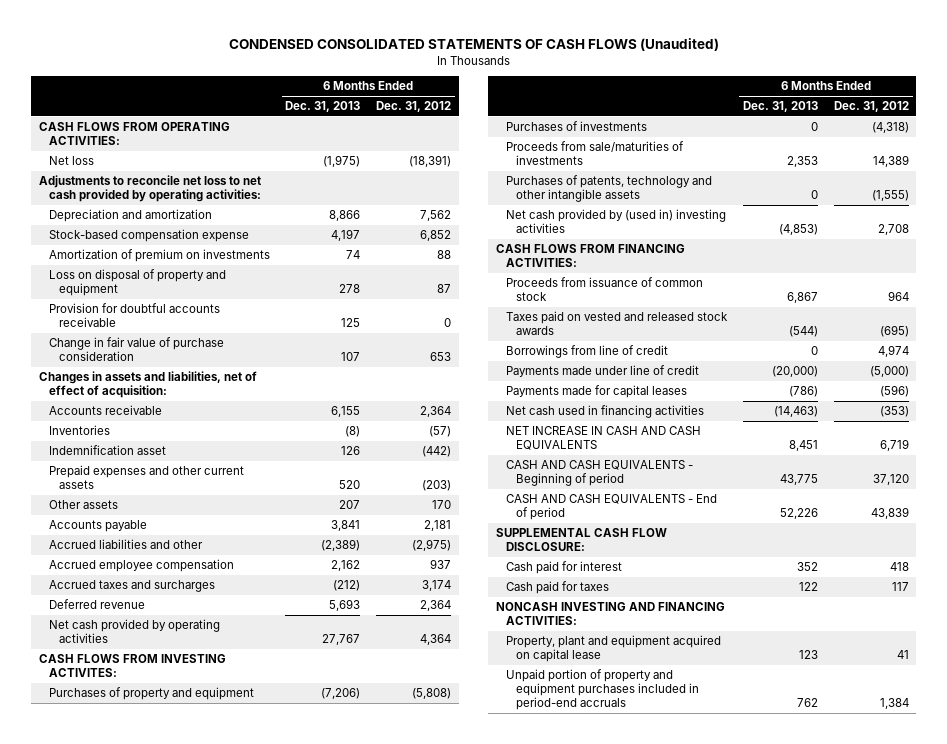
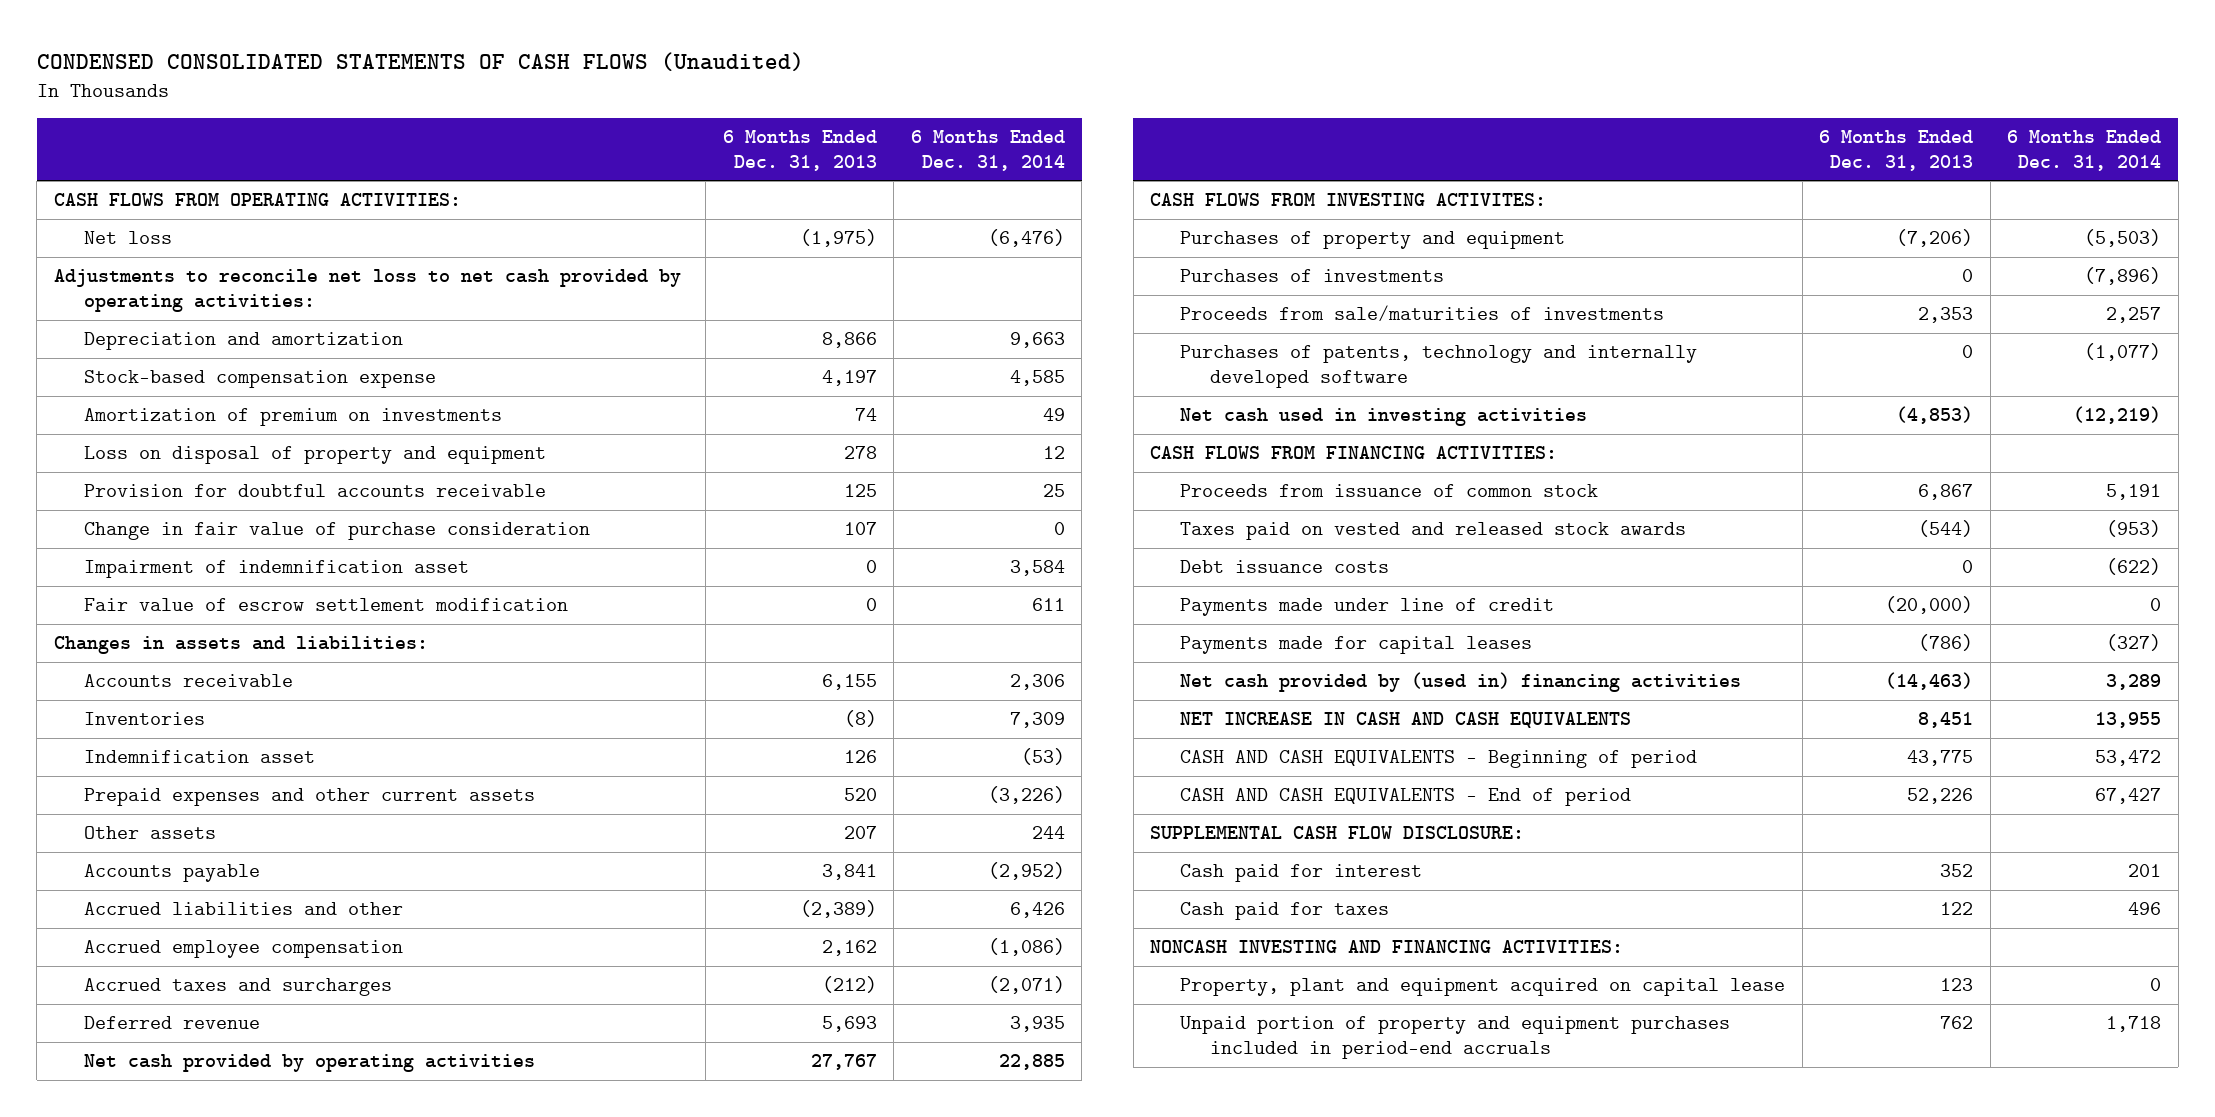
- | 6 Months Ended Dec. 31, 2013 | 6 Months Ended Dec. 31, 2012
+ | 6 Months Ended Dec. 31, 2013 | 6 Months Ended Dec. 31, 2014
- Changes in assets and liabilities, net of effect of acquisition:
+ Impairment of indemnification asset | 0 | 3,584
+ Fair value of escrow settlement modification | 0 | 611
+ Changes in assets and liabilities:
- Purchases of patents, technology and other intangible assets | 0 | (1,555)
- Net cash provided by (used in) investing activities | (4,853) | 2,708
+ Purchases of patents, technology and internally developed software | 0 | (1,077)
+ Net cash used in investing activities | (4,853) | (12,219)
- Borrowings from line of credit | 0 | 4,974
+ Debt issuance costs | 0 | (622)
- Net cash used in financing activities | (14,463) | (353)
+ Net cash provided by (used in) financing activities | (14,463) | 3,289

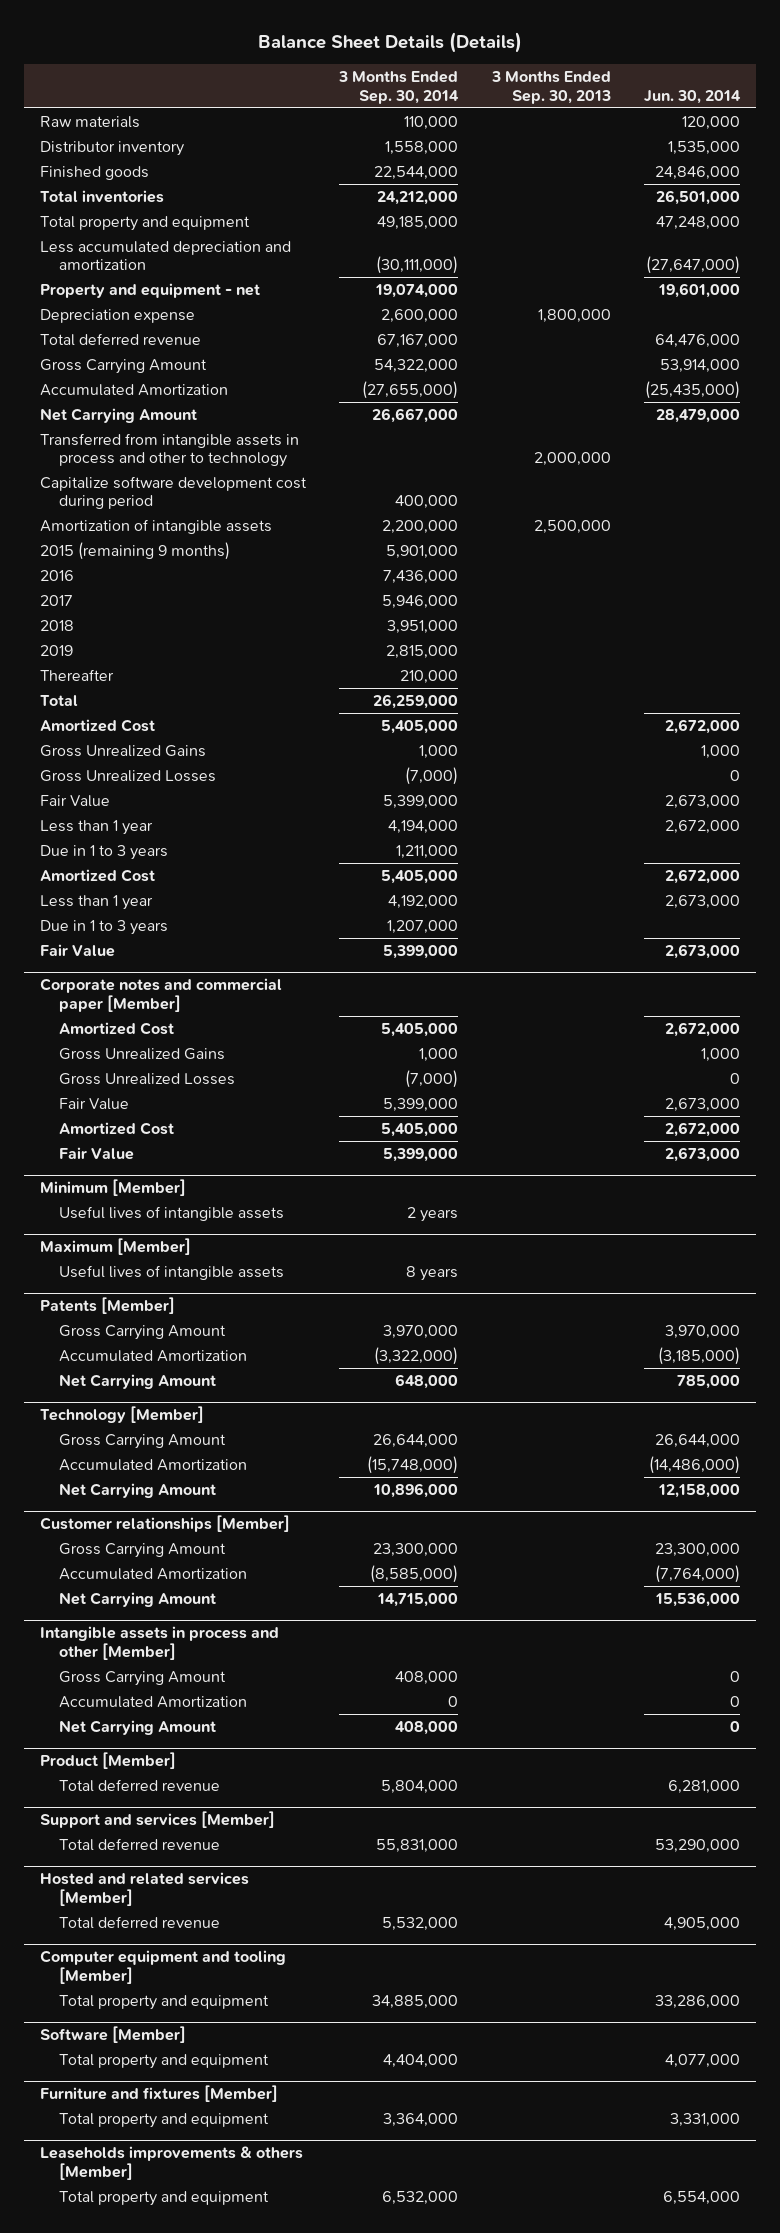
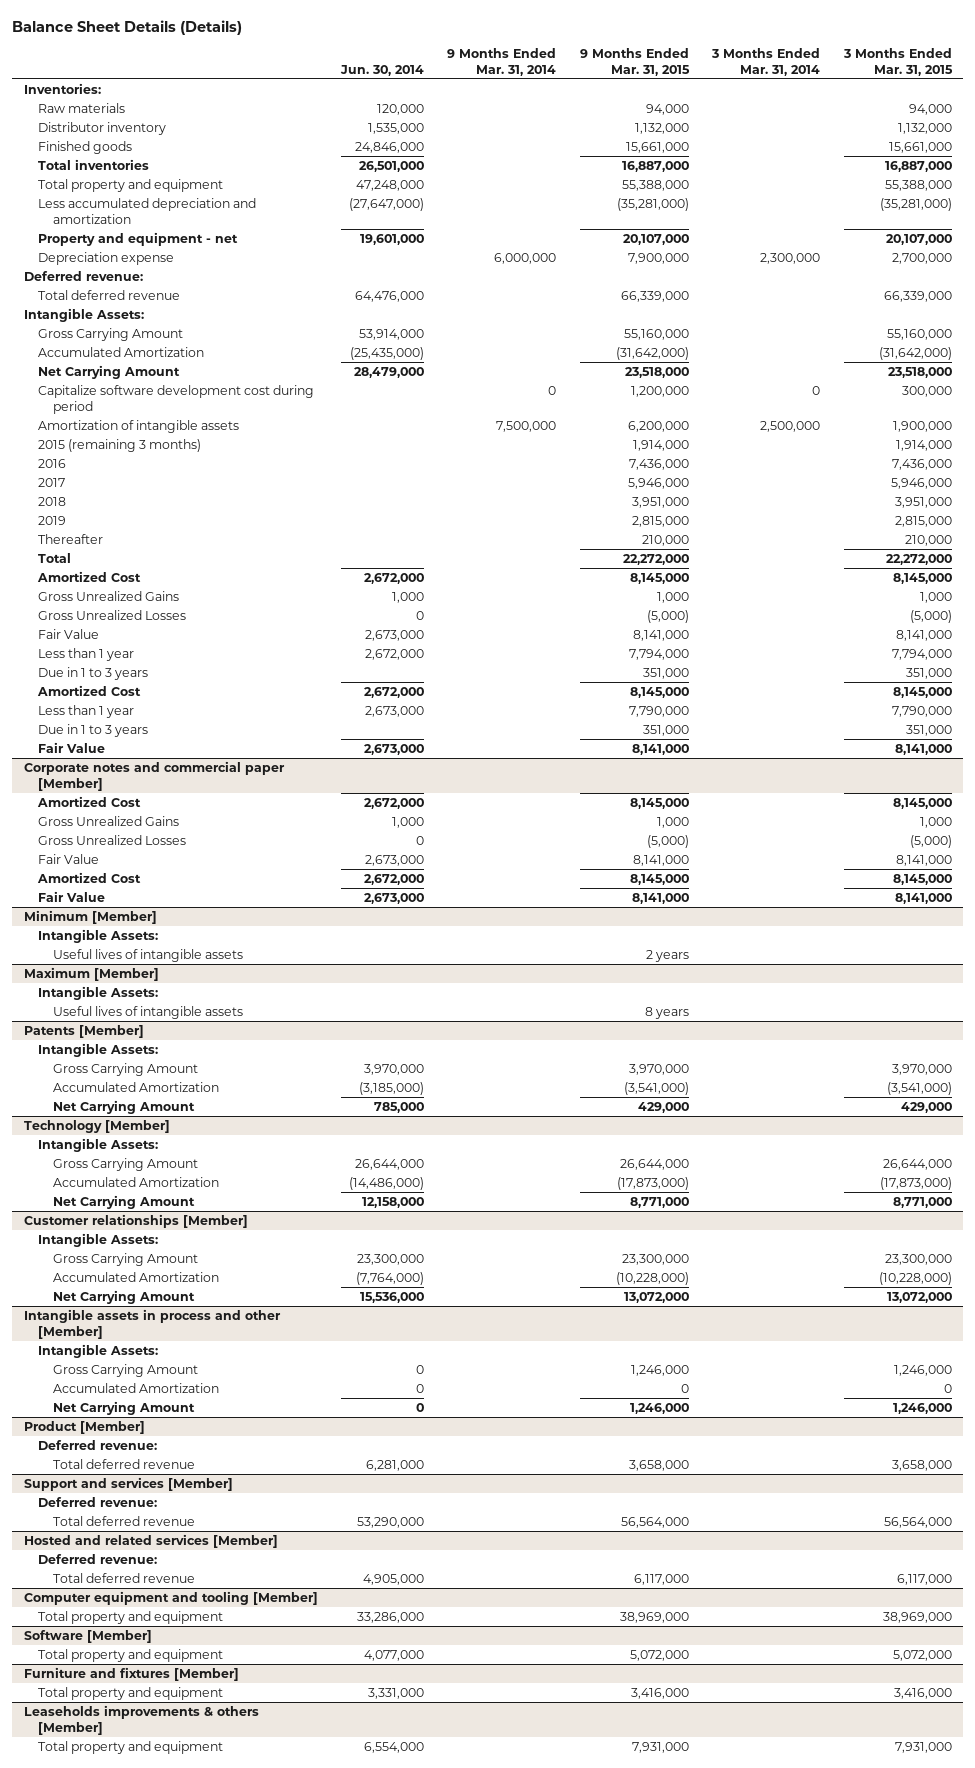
- | 3 Months Ended Sep. 30, 2014 | 3 Months Ended Sep. 30, 2013 | Jun. 30, 2014
+ | Jun. 30, 2014 | 9 Months Ended Mar. 31, 2014 | 9 Months Ended Mar. 31, 2015 | 3 Months Ended Mar. 31, 2014 | 3 Months Ended Mar. 31, 2015
+ Inventories:
+ Deferred revenue:
+ Intangible Assets:
- Transferred from intangible assets in process and other to technology | | 2,000,000 |
- 2015 (remaining 9 months) | 5,901,000 | |
+ 2015 (remaining 3 months) | | | 1,914,000 | | 1,914,000
@ Minimum [Member]
+ Intangible Assets:
@ Maximum [Member]
+ Intangible Assets:
@ Patents [Member]
+ Intangible Assets:
@ Technology [Member]
+ Intangible Assets:
@ Customer relationships [Member]
+ Intangible Assets:
@ Intangible assets in process and other [Member]
+ Intangible Assets:
@ Product [Member]
+ Deferred revenue:
@ Support and services [Member]
+ Deferred revenue:
@ Hosted and related services [Member]
+ Deferred revenue:

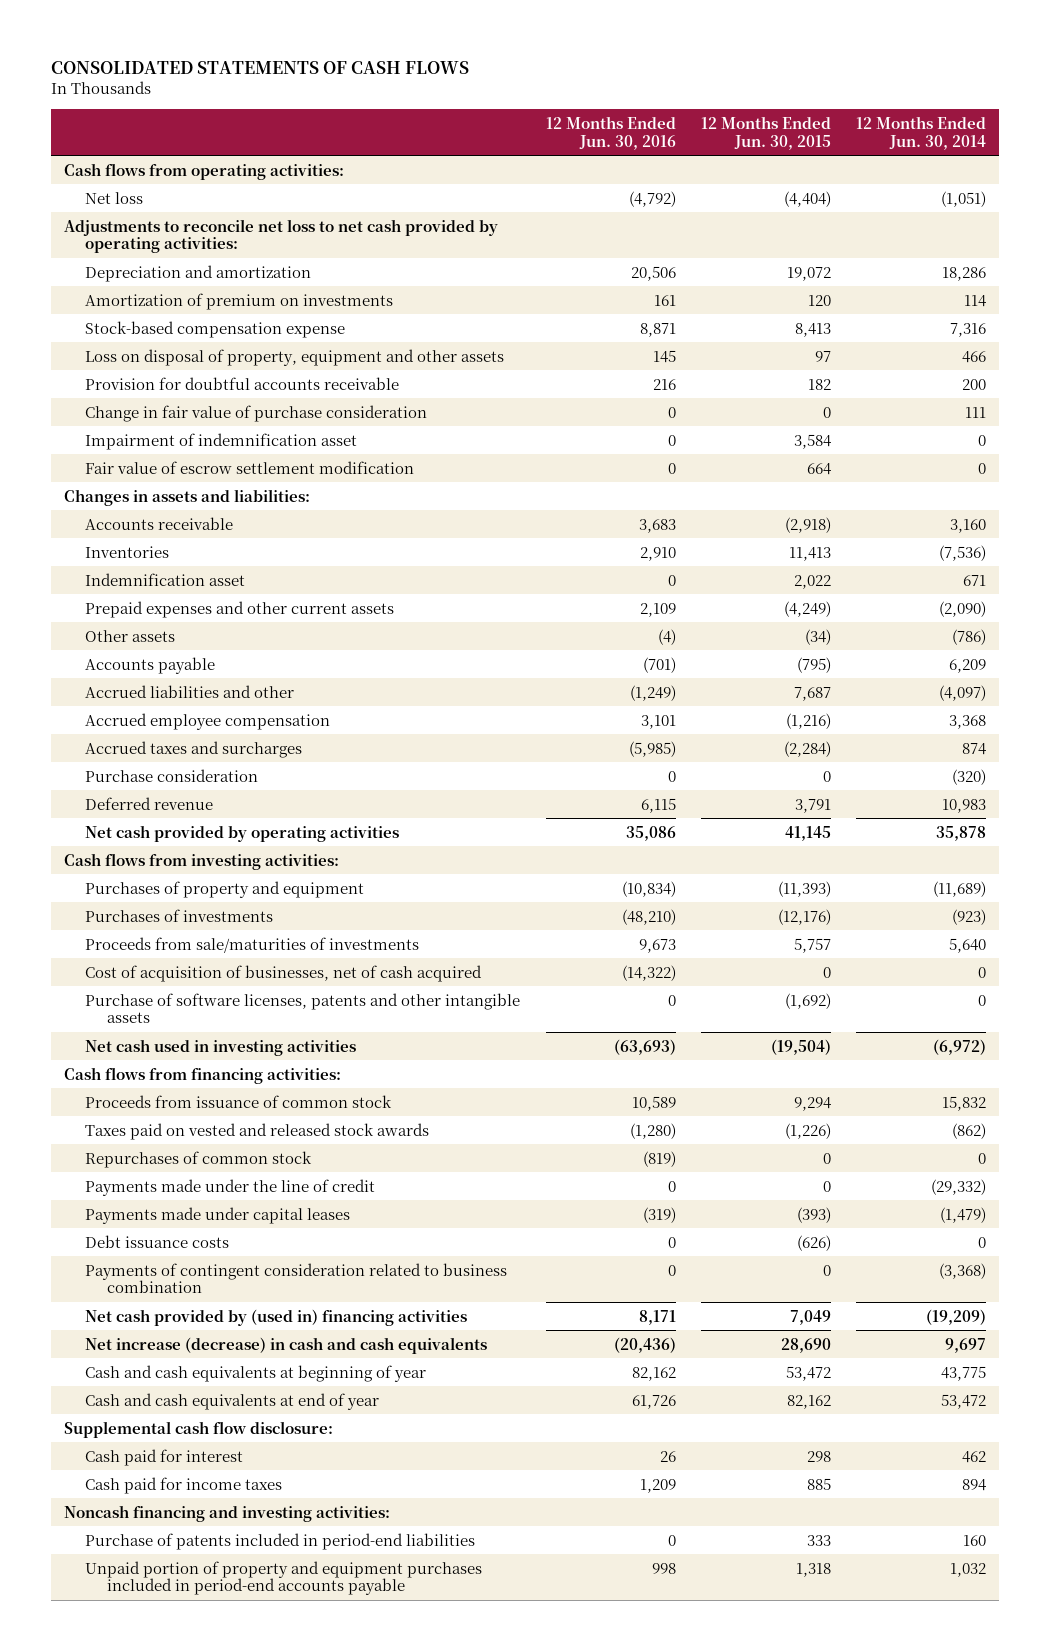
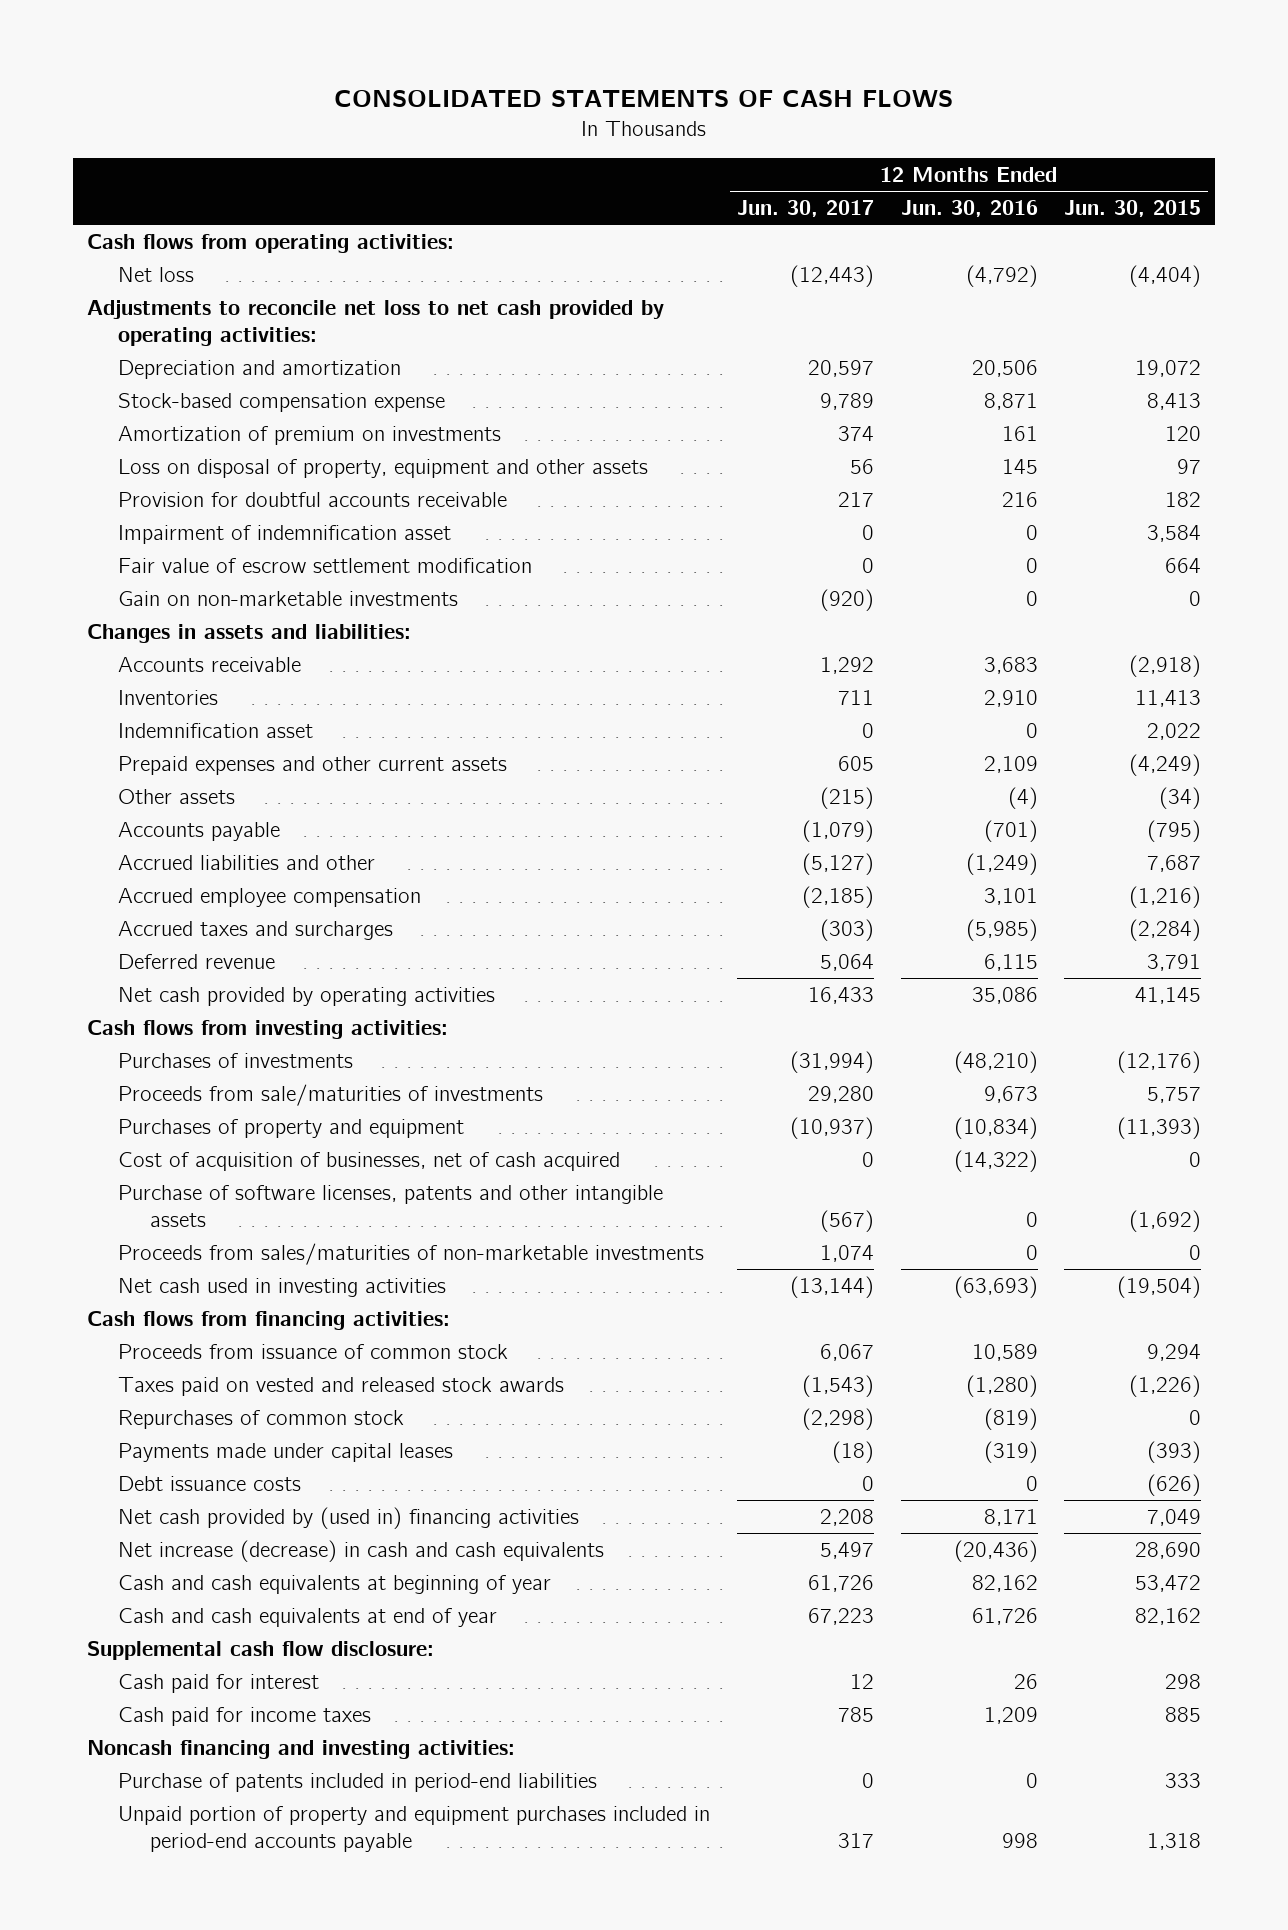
- | 12 Months Ended Jun. 30, 2016 | 12 Months Ended Jun. 30, 2015 | 12 Months Ended Jun. 30, 2014
+ | 12 Months Ended Jun. 30, 2017 | 12 Months Ended Jun. 30, 2016 | 12 Months Ended Jun. 30, 2015
moved down: Amortization of premium on investments | 374 | 161 | 120
- Change in fair value of purchase consideration | 0 | 0 | 111
+ Gain on non-marketable investments | (920) | 0 | 0
- Purchase consideration | 0 | 0 | (320)
moved down: Purchases of property and equipment | (10,937) | (10,834) | (11,393)
+ Proceeds from sales/maturities of non-marketable investments | 1,074 | 0 | 0
- Payments made under the line of credit | 0 | 0 | (29,332)
- Payments of contingent consideration related to business combination | 0 | 0 | (3,368)

